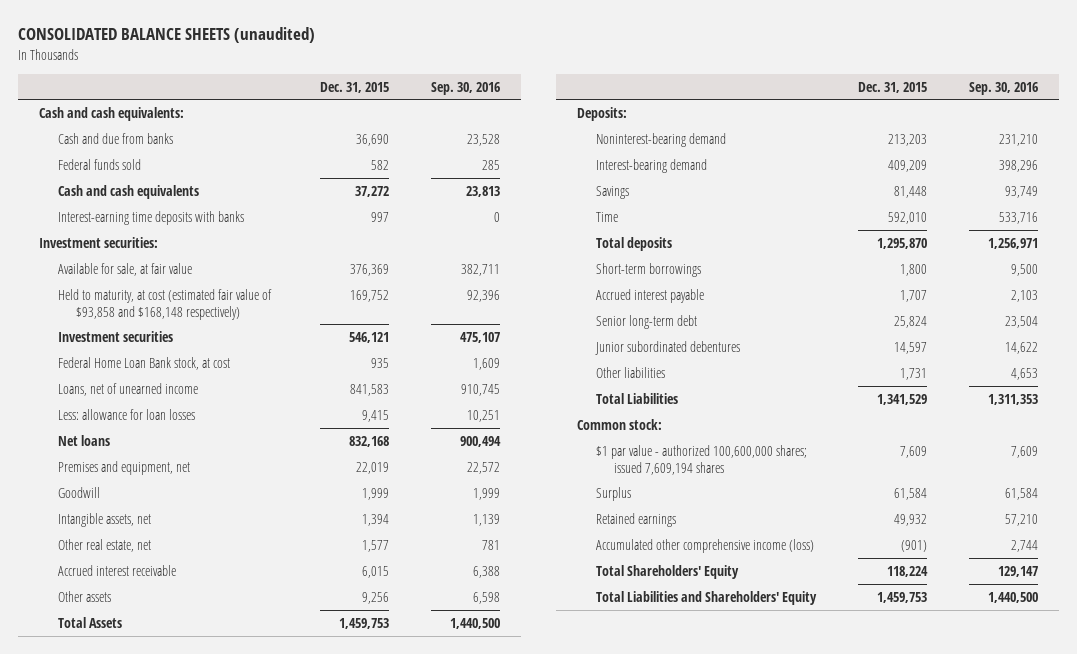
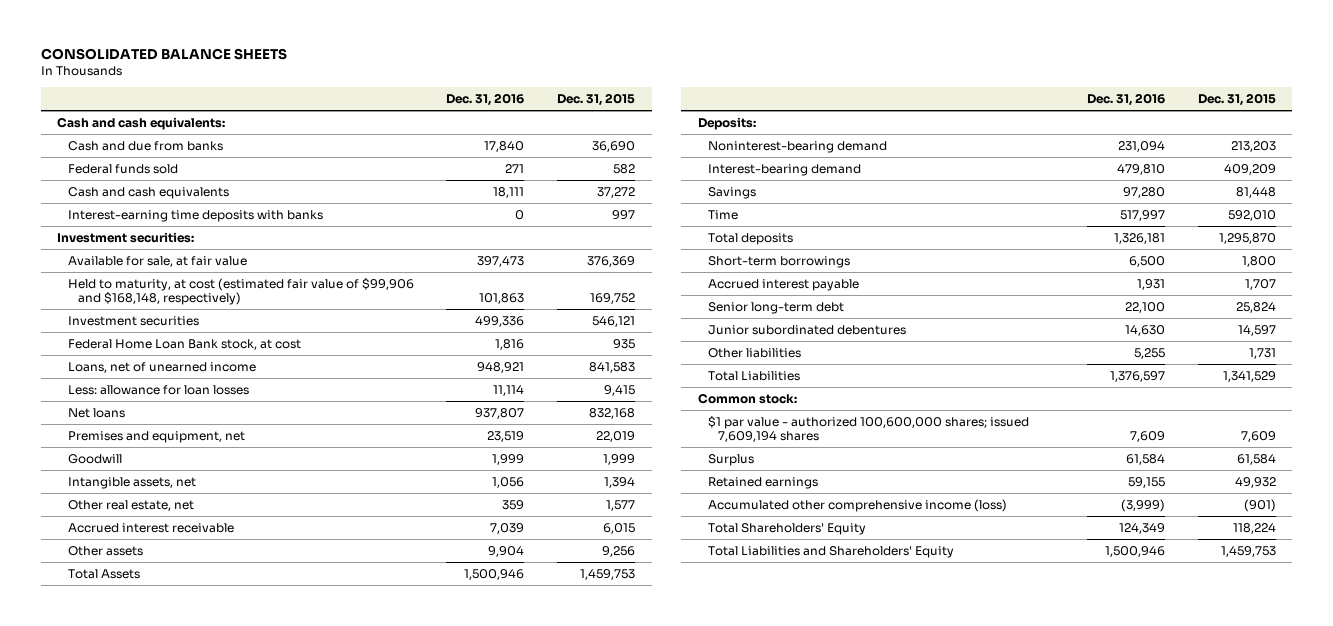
- CONSOLIDATED BALANCE SHEETS (unaudited)
+ CONSOLIDATED BALANCE SHEETS
- | Dec. 31, 2015 | Sep. 30, 2016
+ | Dec. 31, 2016 | Dec. 31, 2015
- Held to maturity, at cost (estimated fair value of $93,858 and $168,148 respectively) | 169,752 | 92,396
+ Held to maturity, at cost (estimated fair value of $99,906 and $168,148, respectively) | 101,863 | 169,752

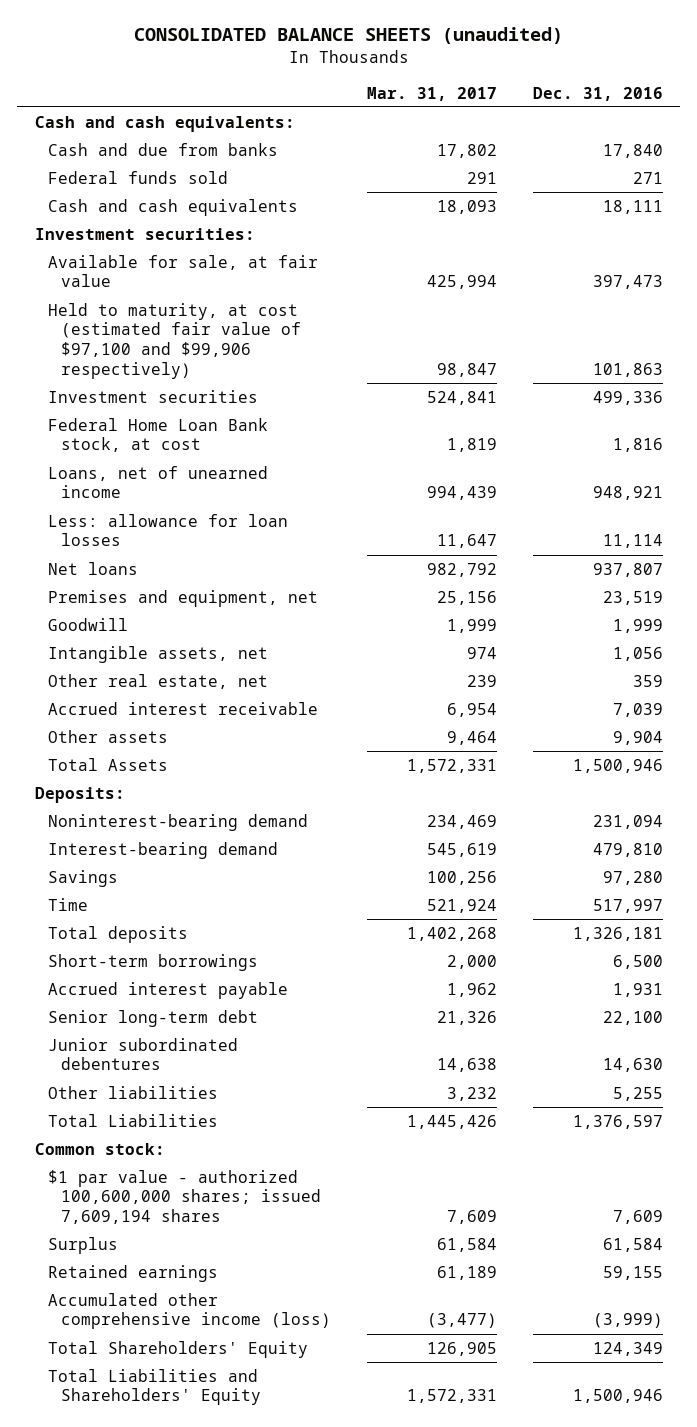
- CONSOLIDATED BALANCE SHEETS
+ CONSOLIDATED BALANCE SHEETS (unaudited)
- | Dec. 31, 2016 | Dec. 31, 2015
+ | Mar. 31, 2017 | Dec. 31, 2016
- Interest-earning time deposits with banks | 0 | 997
- Held to maturity, at cost (estimated fair value of $99,906 and $168,148, respectively) | 101,863 | 169,752
+ Held to maturity, at cost (estimated fair value of $97,100 and $99,906 respectively) | 98,847 | 101,863

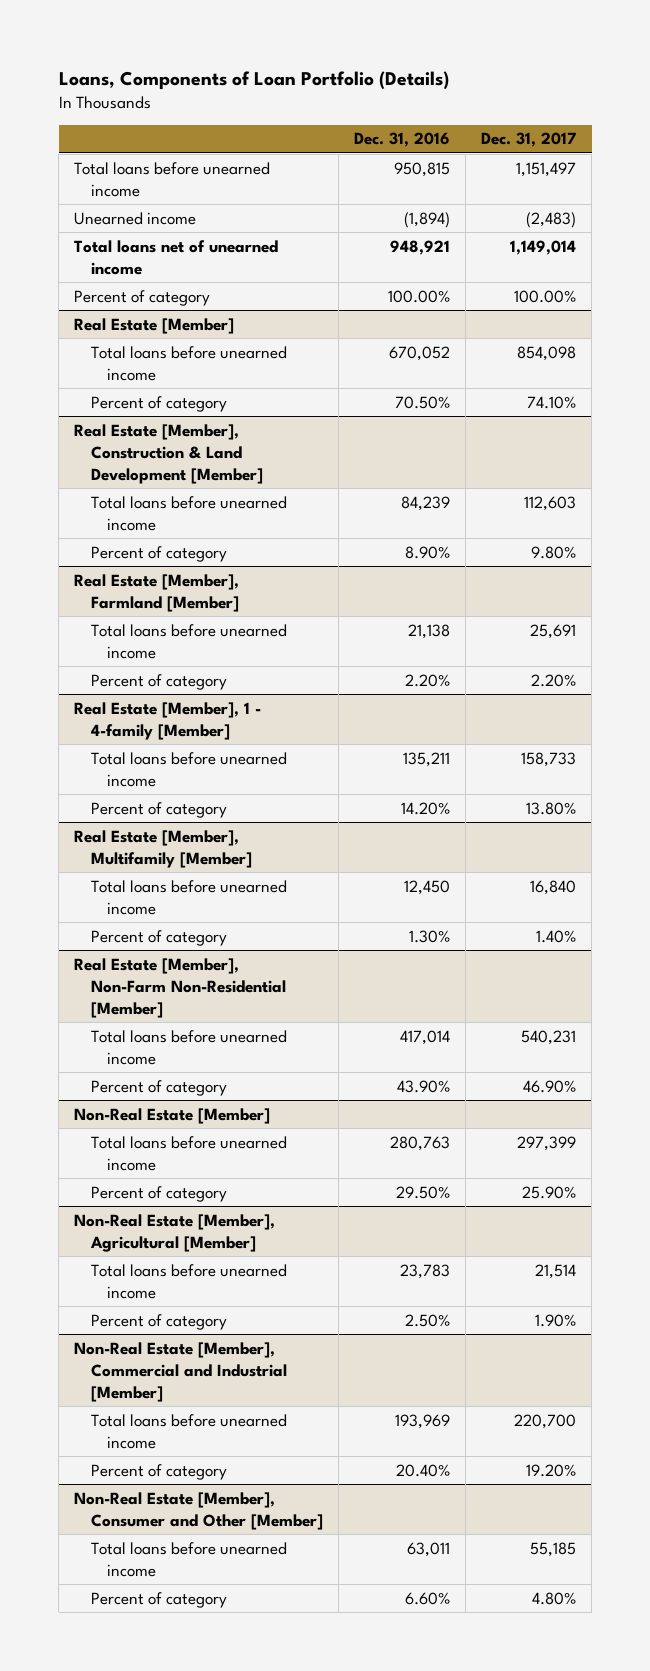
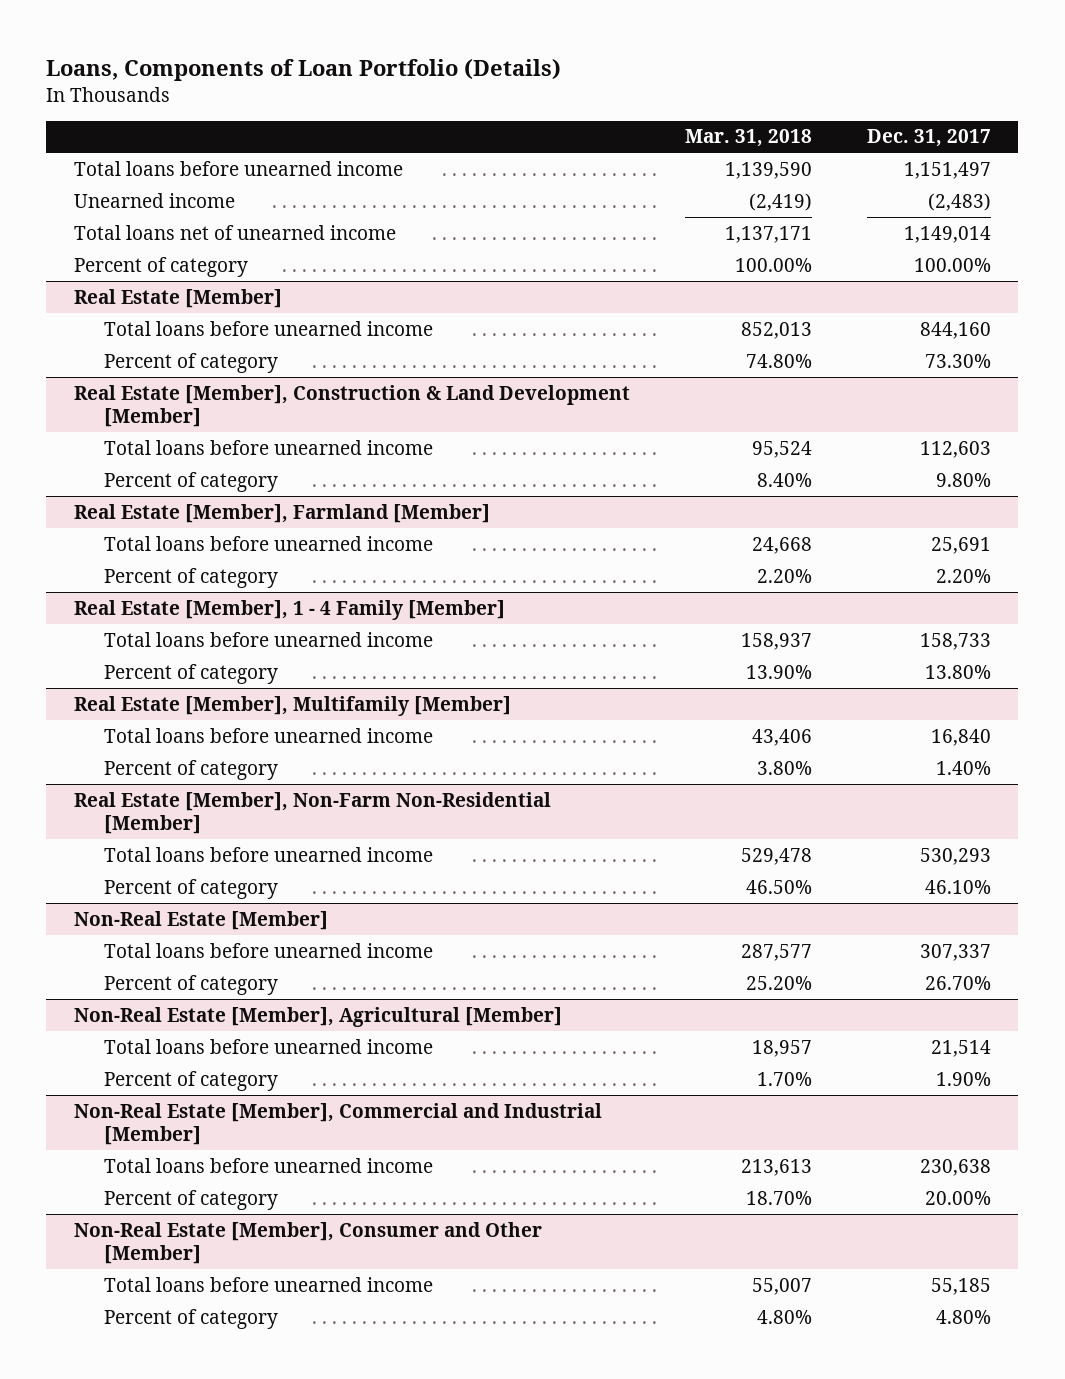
- | Dec. 31, 2016 | Dec. 31, 2017
+ | Mar. 31, 2018 | Dec. 31, 2017
@ Real Estate [Member]
- Total loans before unearned income | 670,052 | 854,098
- Percent of category | 70.50% | 74.10%
+ Total loans before unearned income | 852,013 | 844,160
+ Percent of category | 74.80% | 73.30%
- Real Estate [Member], 1 - 4-family [Member]
+ Real Estate [Member], 1 - 4 Family [Member]
@ Real Estate [Member], Non-Farm Non-Residential [Member]
- Total loans before unearned income | 417,014 | 540,231
- Percent of category | 43.90% | 46.90%
+ Total loans before unearned income | 529,478 | 530,293
+ Percent of category | 46.50% | 46.10%
@ Non-Real Estate [Member]
- Total loans before unearned income | 280,763 | 297,399
- Percent of category | 29.50% | 25.90%
+ Total loans before unearned income | 287,577 | 307,337
+ Percent of category | 25.20% | 26.70%
@ Non-Real Estate [Member], Commercial and Industrial [Member]
- Total loans before unearned income | 193,969 | 220,700
- Percent of category | 20.40% | 19.20%
+ Total loans before unearned income | 213,613 | 230,638
+ Percent of category | 18.70% | 20.00%

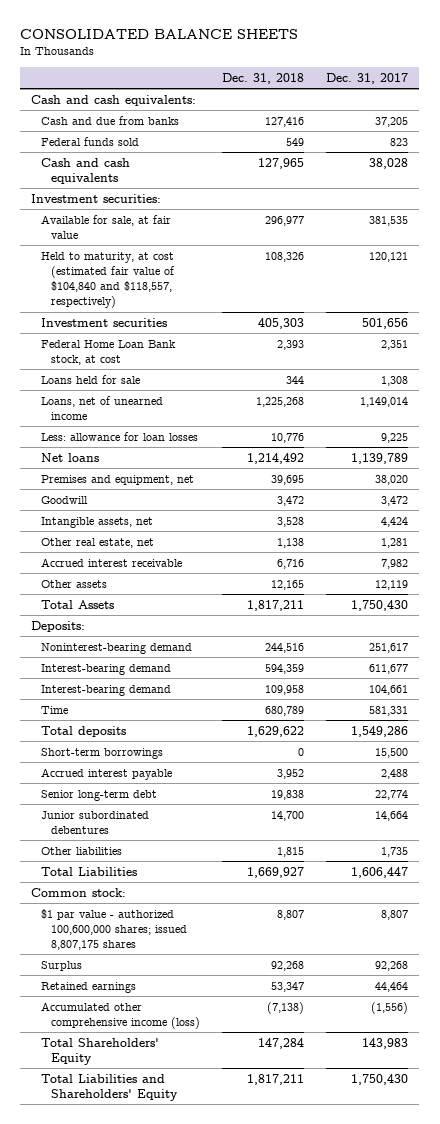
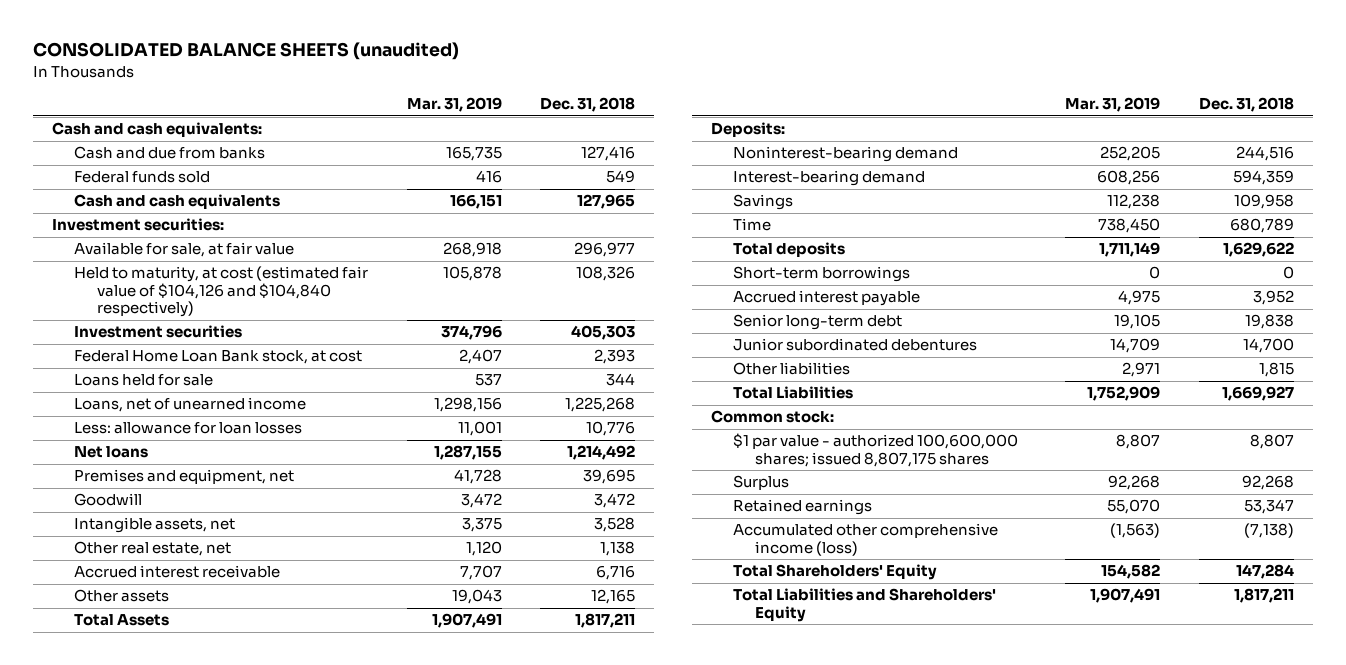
- CONSOLIDATED BALANCE SHEETS
+ CONSOLIDATED BALANCE SHEETS (unaudited)
- | Dec. 31, 2018 | Dec. 31, 2017
+ | Mar. 31, 2019 | Dec. 31, 2018
- Held to maturity, at cost (estimated fair value of $104,840 and $118,557, respectively) | 108,326 | 120,121
+ Held to maturity, at cost (estimated fair value of $104,126 and $104,840 respectively) | 105,878 | 108,326
- Interest-bearing demand | 109,958 | 104,661
+ Savings | 112,238 | 109,958

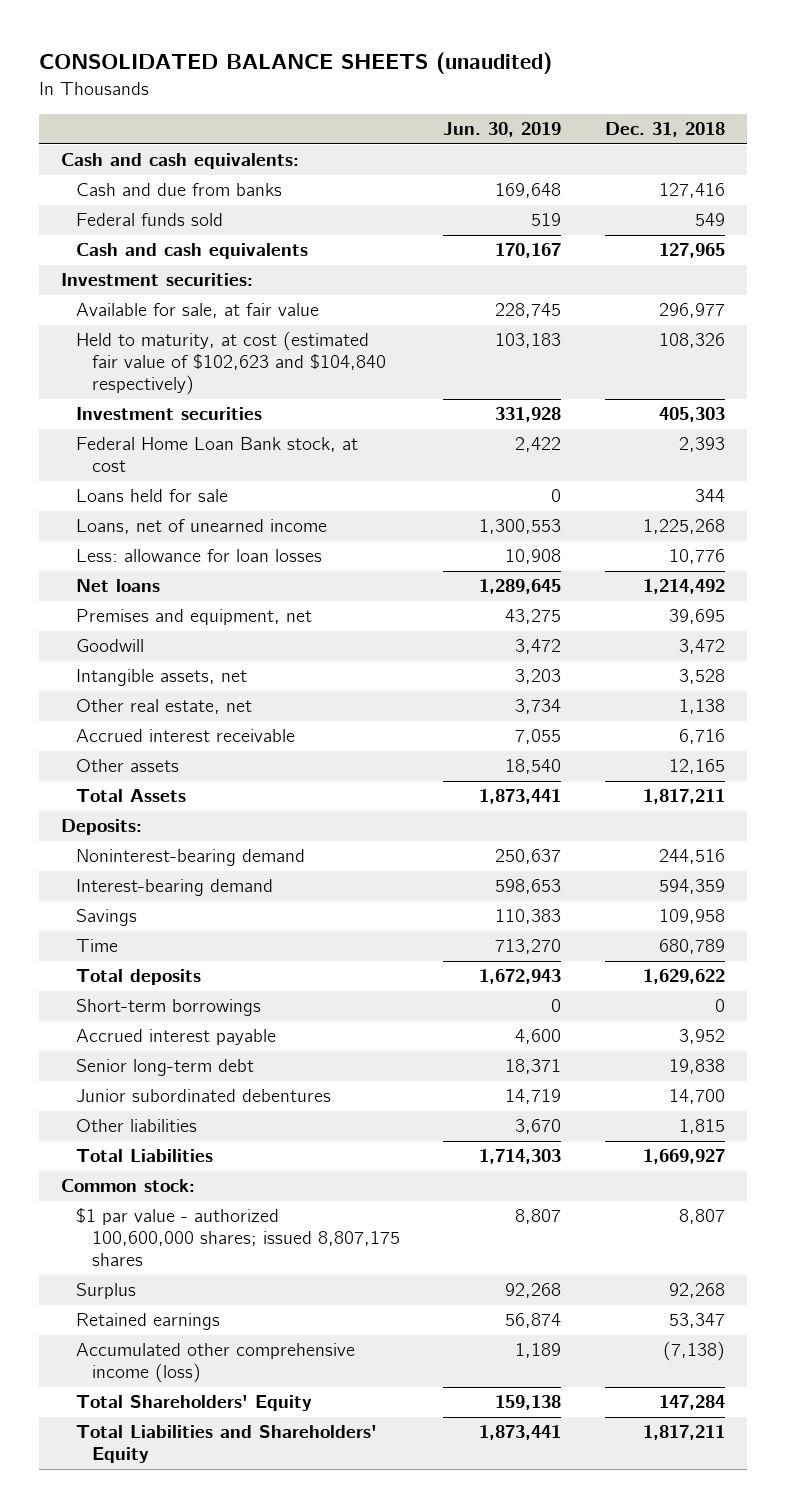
- | Mar. 31, 2019 | Dec. 31, 2018
+ | Jun. 30, 2019 | Dec. 31, 2018
- Held to maturity, at cost (estimated fair value of $104,126 and $104,840 respectively) | 105,878 | 108,326
+ Held to maturity, at cost (estimated fair value of $102,623 and $104,840 respectively) | 103,183 | 108,326

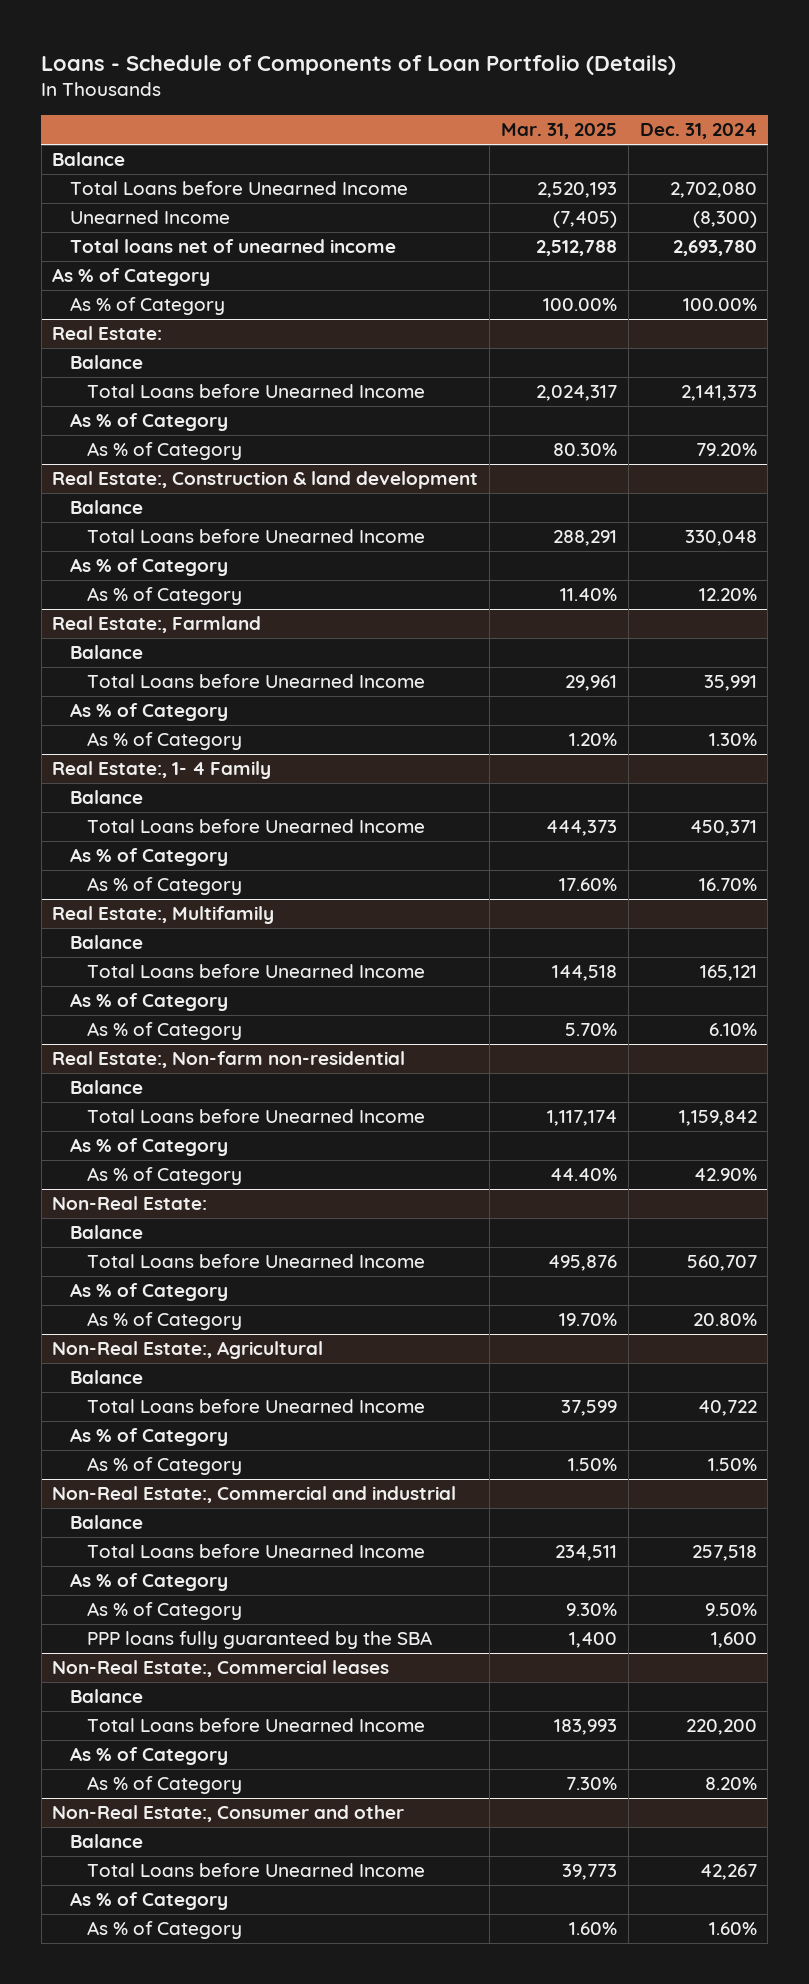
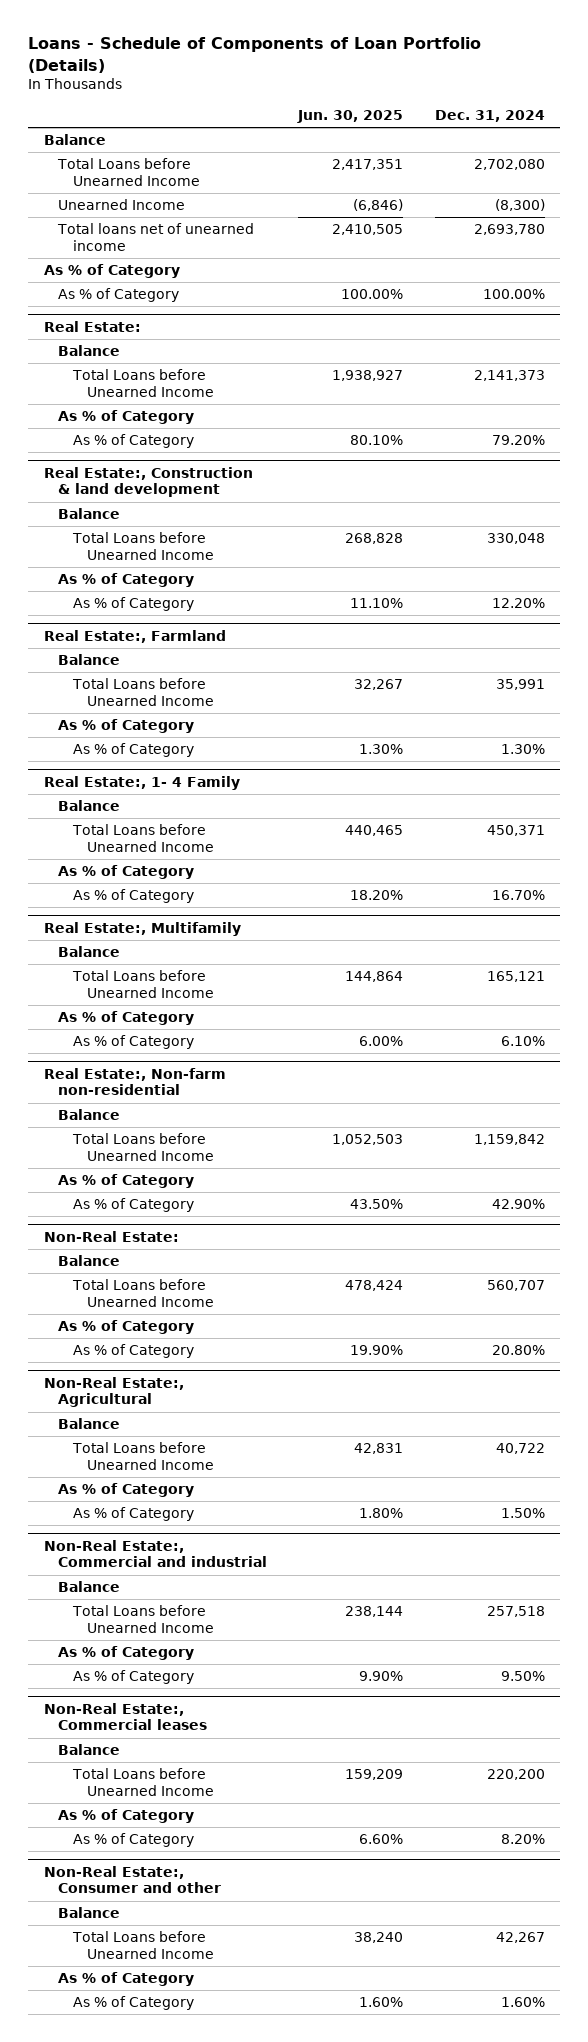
- | Mar. 31, 2025 | Dec. 31, 2024
+ | Jun. 30, 2025 | Dec. 31, 2024
@ Non-Real Estate:, Commercial and industrial
- PPP loans fully guaranteed by the SBA | 1,400 | 1,600

